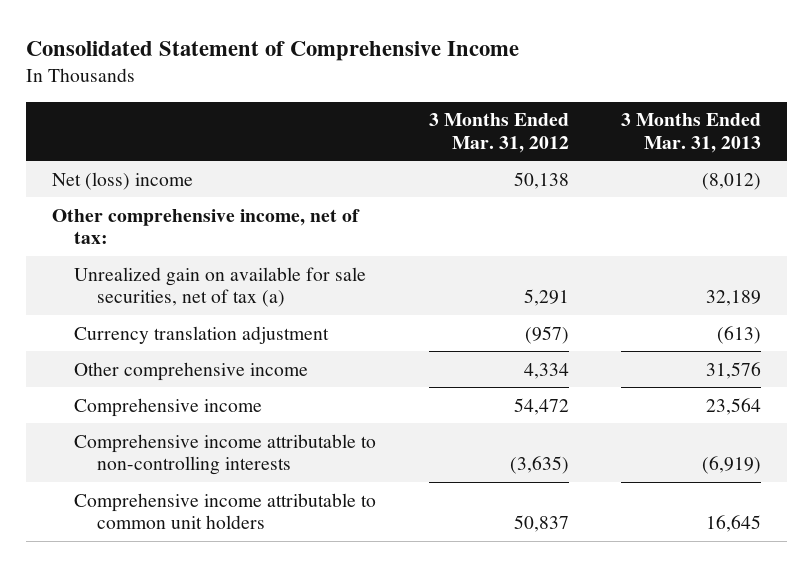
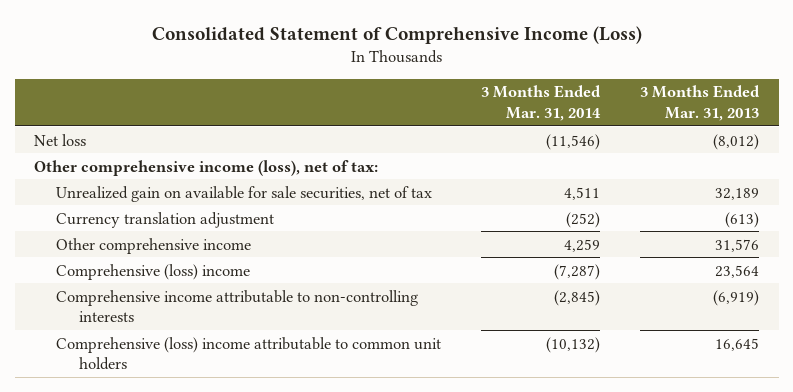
- Consolidated Statement of Comprehensive Income
+ Consolidated Statement of Comprehensive Income (Loss)
- | 3 Months Ended Mar. 31, 2012 | 3 Months Ended Mar. 31, 2013
+ | 3 Months Ended Mar. 31, 2014 | 3 Months Ended Mar. 31, 2013
- Net (loss) income | 50,138 | (8,012)
- Other comprehensive income, net of tax:
- Unrealized gain on available for sale securities, net of tax (a) | 5,291 | 32,189
+ Net loss | (11,546) | (8,012)
+ Other comprehensive income (loss), net of tax:
+ Unrealized gain on available for sale securities, net of tax | 4,511 | 32,189
- Comprehensive income | 54,472 | 23,564
+ Comprehensive (loss) income | (7,287) | 23,564
- Comprehensive income attributable to common unit holders | 50,837 | 16,645
+ Comprehensive (loss) income attributable to common unit holders | (10,132) | 16,645

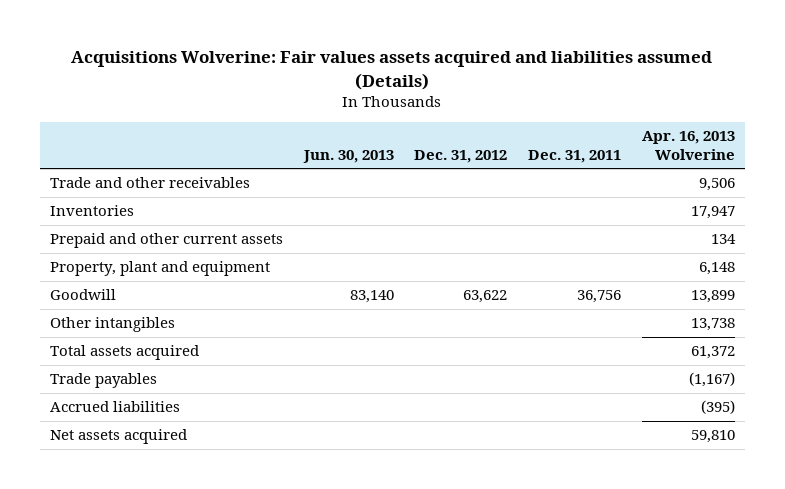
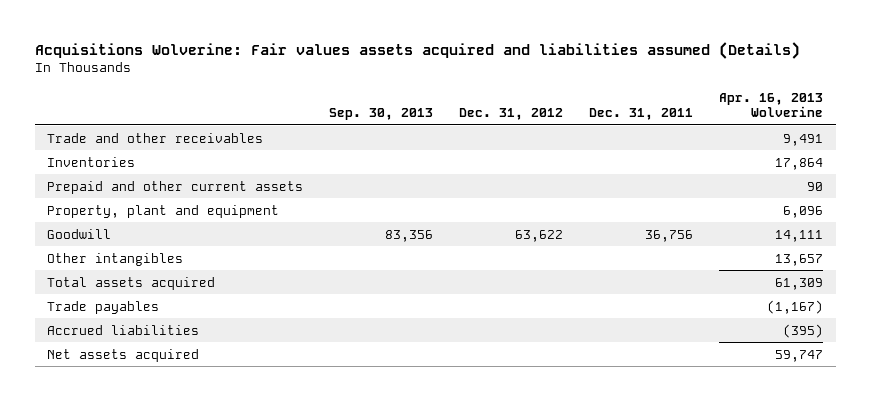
- | Jun. 30, 2013 | Dec. 31, 2012 | Dec. 31, 2011 | Apr. 16, 2013 Wolverine
+ | Sep. 30, 2013 | Dec. 31, 2012 | Dec. 31, 2011 | Apr. 16, 2013 Wolverine
- Trade and other receivables | | | | 9,506
- Inventories | | | | 17,947
- Prepaid and other current assets | | | | 134
- Property, plant and equipment | | | | 6,148
- Goodwill | 83,140 | 63,622 | 36,756 | 13,899
- Other intangibles | | | | 13,738
- Total assets acquired | | | | 61,372
+ Trade and other receivables | | | | 9,491
+ Inventories | | | | 17,864
+ Prepaid and other current assets | | | | 90
+ Property, plant and equipment | | | | 6,096
+ Goodwill | 83,356 | 63,622 | 36,756 | 14,111
+ Other intangibles | | | | 13,657
+ Total assets acquired | | | | 61,309
- Net assets acquired | | | | 59,810
+ Net assets acquired | | | | 59,747

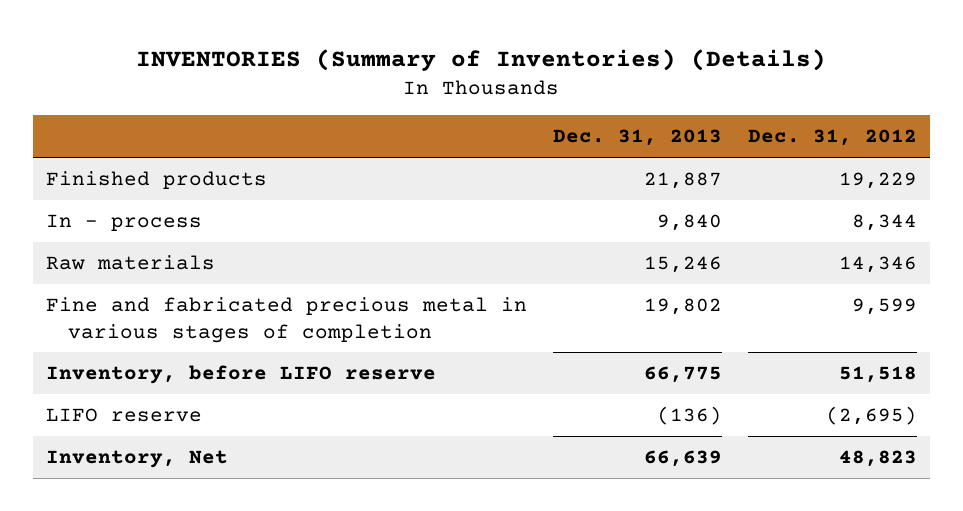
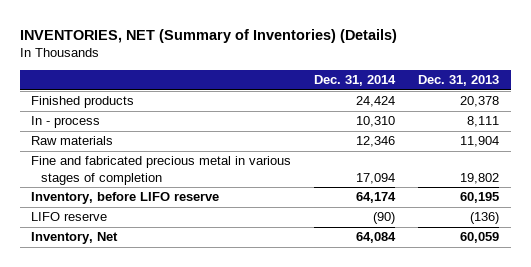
- INVENTORIES (Summary of Inventories) (Details)
+ INVENTORIES, NET (Summary of Inventories) (Details)
- | Dec. 31, 2013 | Dec. 31, 2012
+ | Dec. 31, 2014 | Dec. 31, 2013
- Finished products | 21,887 | 19,229
- In - process | 9,840 | 8,344
- Raw materials | 15,246 | 14,346
+ Finished products | 24,424 | 20,378
+ In - process | 10,310 | 8,111
+ Raw materials | 12,346 | 11,904
- Inventory, before LIFO reserve | 66,775 | 51,518
+ Inventory, before LIFO reserve | 64,174 | 60,195
- Inventory, Net | 66,639 | 48,823
+ Inventory, Net | 64,084 | 60,059

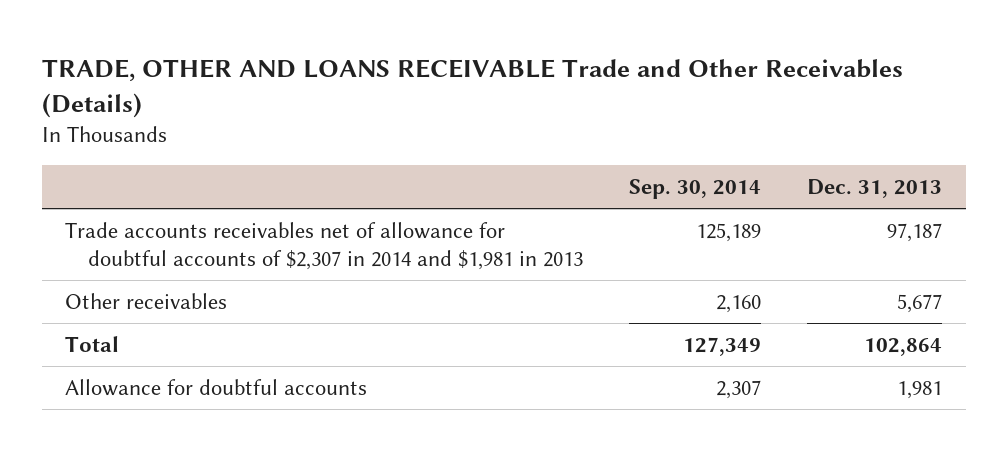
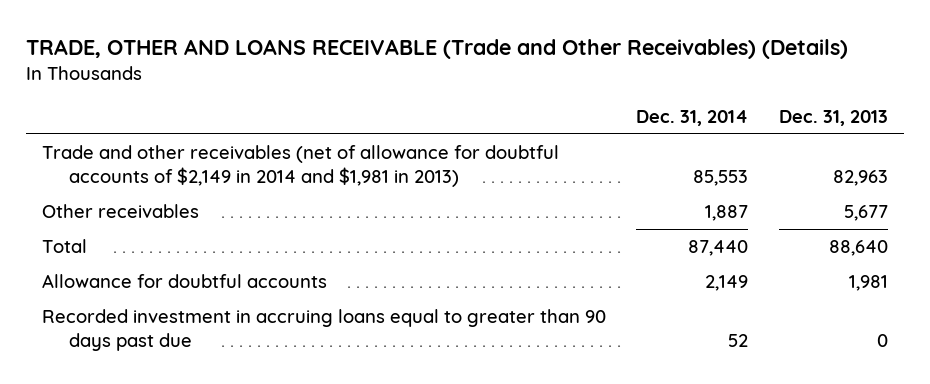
- TRADE, OTHER AND LOANS RECEIVABLE Trade and Other Receivables (Details)
+ TRADE, OTHER AND LOANS RECEIVABLE (Trade and Other Receivables) (Details)
- | Sep. 30, 2014 | Dec. 31, 2013
+ | Dec. 31, 2014 | Dec. 31, 2013
- Trade accounts receivables net of allowance for doubtful accounts of $2,307 in 2014 and $1,981 in 2013 | 125,189 | 97,187
+ Trade and other receivables (net of allowance for doubtful accounts of $2,149 in 2014 and $1,981 in 2013) | 85,553 | 82,963
- Total | 127,349 | 102,864
+ Total | 87,440 | 88,640
+ Recorded investment in accruing loans equal to greater than 90 days past due | 52 | 0

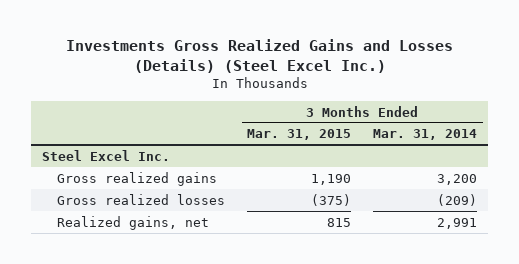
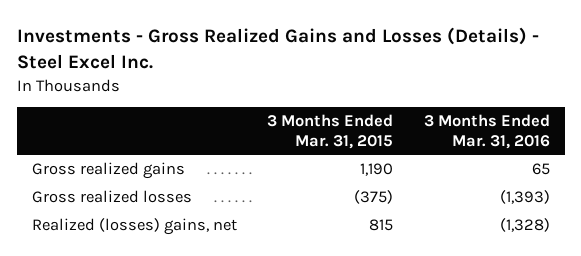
- Investments Gross Realized Gains and Losses (Details) (Steel Excel Inc.)
+ Investments - Gross Realized Gains and Losses (Details) - Steel Excel Inc.
- | 3 Months Ended Mar. 31, 2015 | 3 Months Ended Mar. 31, 2014
+ | 3 Months Ended Mar. 31, 2015 | 3 Months Ended Mar. 31, 2016
- Steel Excel Inc.
- Realized gains, net | 815 | 2,991
+ Realized (losses) gains, net | 815 | (1,328)

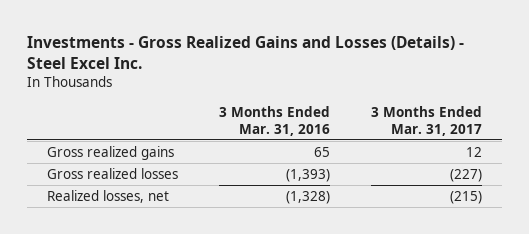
- | 3 Months Ended Mar. 31, 2015 | 3 Months Ended Mar. 31, 2016
+ | 3 Months Ended Mar. 31, 2016 | 3 Months Ended Mar. 31, 2017
- Realized (losses) gains, net | 815 | (1,328)
+ Realized losses, net | (1,328) | (215)

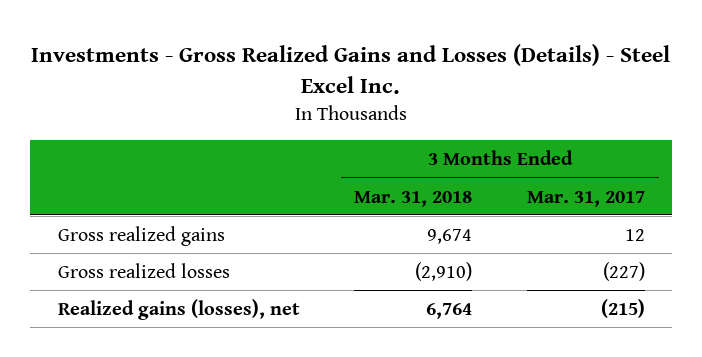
- | 3 Months Ended Mar. 31, 2016 | 3 Months Ended Mar. 31, 2017
+ | 3 Months Ended Mar. 31, 2018 | 3 Months Ended Mar. 31, 2017
- Realized losses, net | (1,328) | (215)
+ Realized gains (losses), net | 6,764 | (215)

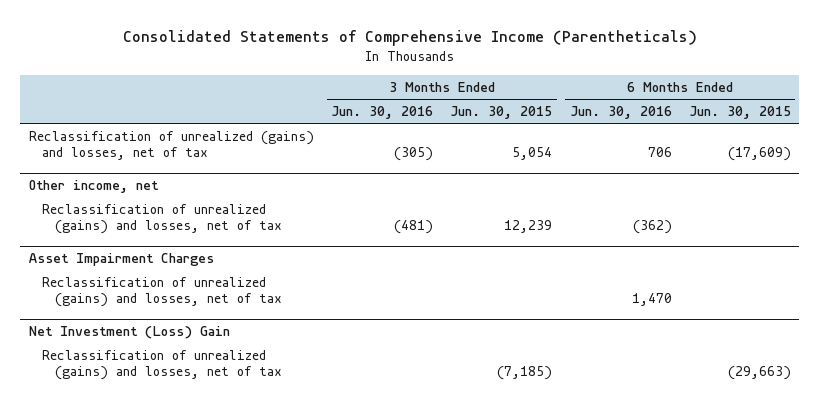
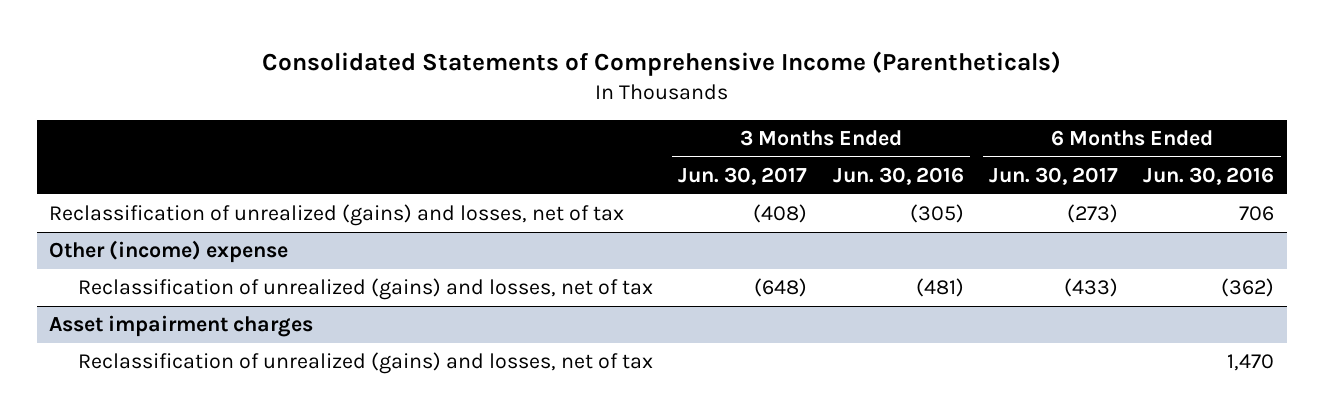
- | 3 Months Ended Jun. 30, 2016 | 3 Months Ended Jun. 30, 2015 | 6 Months Ended Jun. 30, 2016 | 6 Months Ended Jun. 30, 2015
+ | 3 Months Ended Jun. 30, 2017 | 3 Months Ended Jun. 30, 2016 | 6 Months Ended Jun. 30, 2017 | 6 Months Ended Jun. 30, 2016
- Other income, net
+ Other (income) expense
- Asset Impairment Charges
+ Asset impairment charges
- Net Investment (Loss) Gain
- Reclassification of unrealized (gains) and losses, net of tax | | (7,185) | | (29,663)

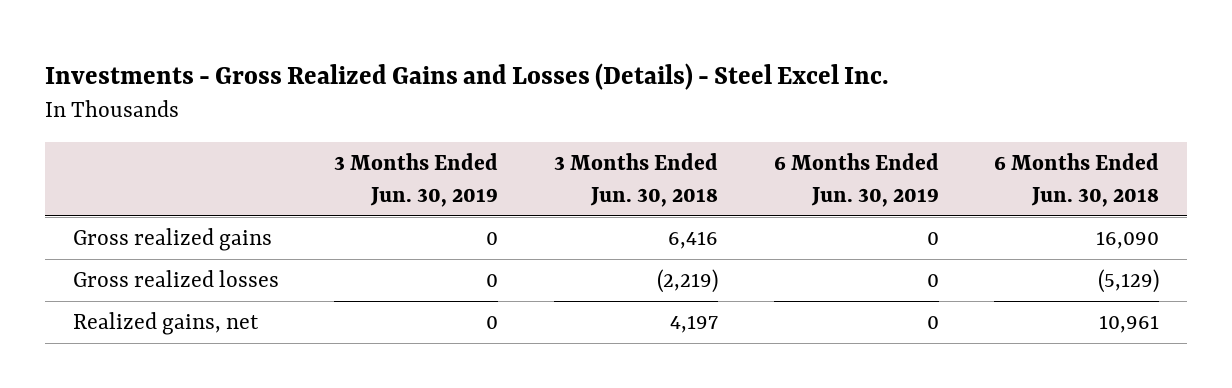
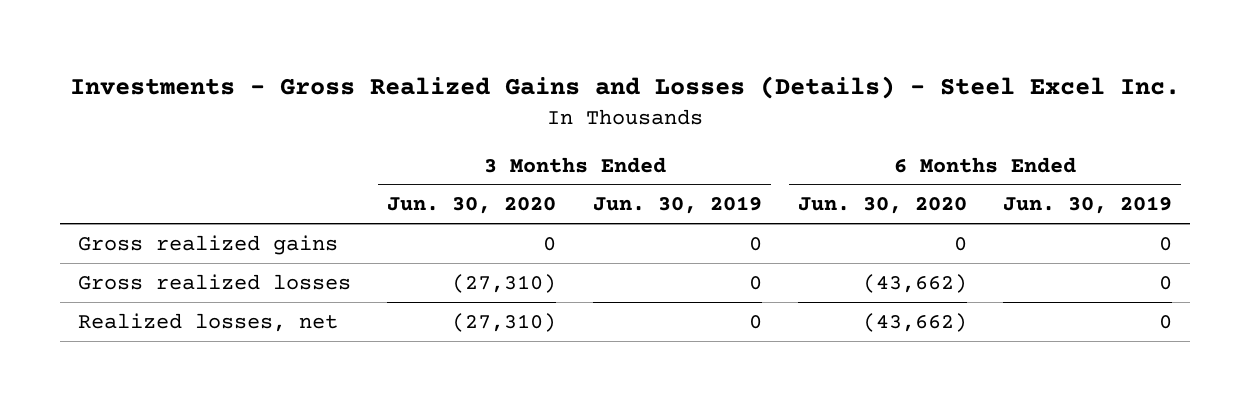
- | 3 Months Ended Jun. 30, 2019 | 3 Months Ended Jun. 30, 2018 | 6 Months Ended Jun. 30, 2019 | 6 Months Ended Jun. 30, 2018
+ | 3 Months Ended Jun. 30, 2020 | 3 Months Ended Jun. 30, 2019 | 6 Months Ended Jun. 30, 2020 | 6 Months Ended Jun. 30, 2019
- Realized gains, net | 0 | 4,197 | 0 | 10,961
+ Realized losses, net | (27,310) | 0 | (43,662) | 0

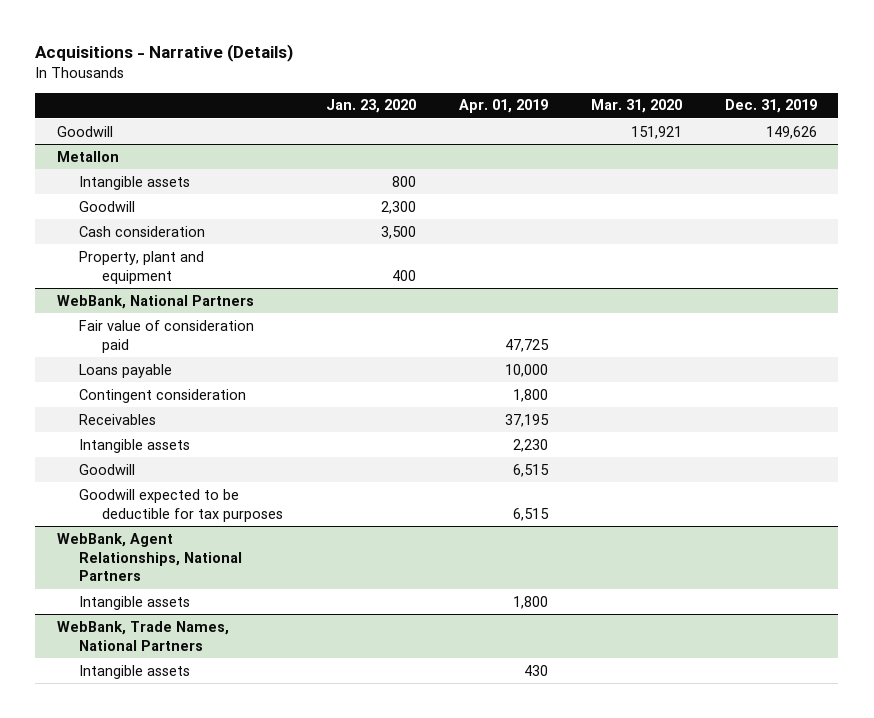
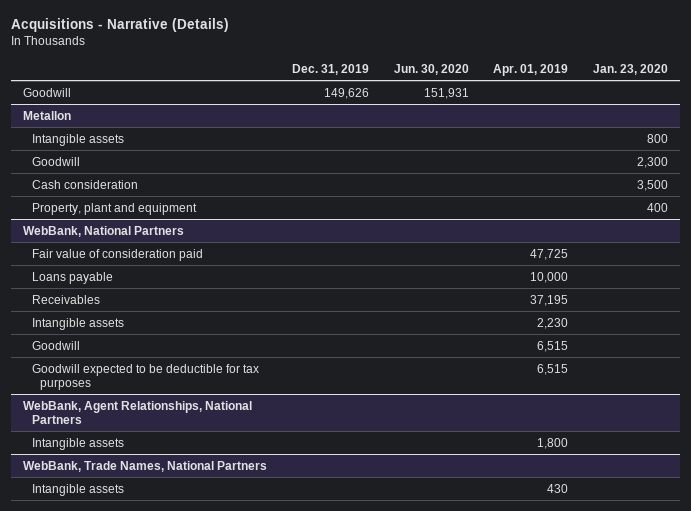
- | Jan. 23, 2020 | Apr. 01, 2019 | Mar. 31, 2020 | Dec. 31, 2019
+ | Dec. 31, 2019 | Jun. 30, 2020 | Apr. 01, 2019 | Jan. 23, 2020
@ WebBank, National Partners
- Contingent consideration | | 1,800 | |

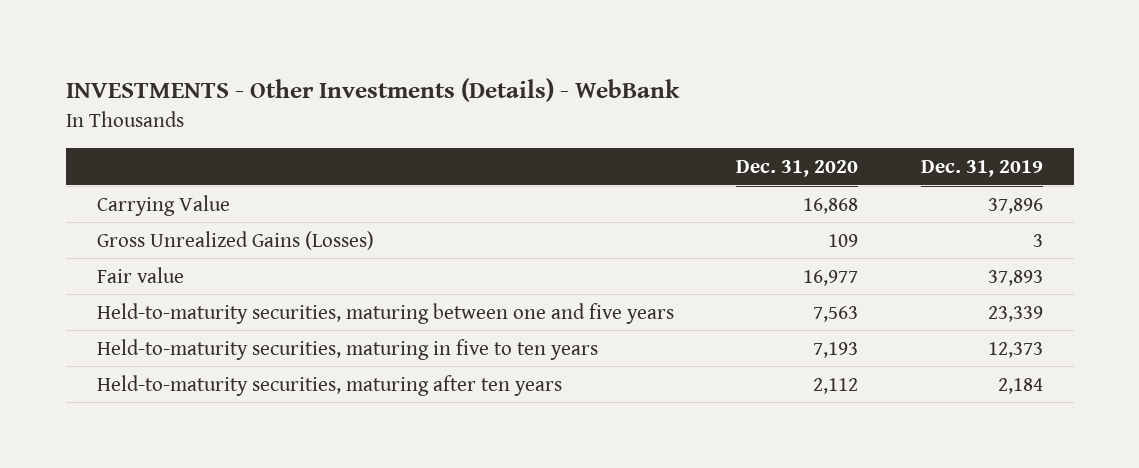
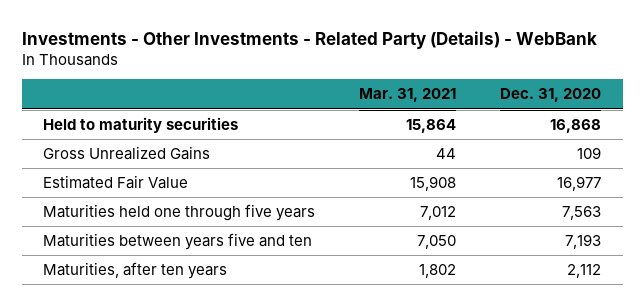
- INVESTMENTS - Other Investments (Details) - WebBank
+ Investments - Other Investments - Related Party (Details) - WebBank
- | Dec. 31, 2020 | Dec. 31, 2019
+ | Mar. 31, 2021 | Dec. 31, 2020
- Carrying Value | 16,868 | 37,896
- Gross Unrealized Gains (Losses) | 109 | 3
- Fair value | 16,977 | 37,893
- Held-to-maturity securities, maturing between one and five years | 7,563 | 23,339
- Held-to-maturity securities, maturing in five to ten years | 7,193 | 12,373
- Held-to-maturity securities, maturing after ten years | 2,112 | 2,184
+ Held to maturity securities | 15,864 | 16,868
+ Gross Unrealized Gains | 44 | 109
+ Estimated Fair Value | 15,908 | 16,977
+ Maturities held one through five years | 7,012 | 7,563
+ Maturities between years five and ten | 7,050 | 7,193
+ Maturities, after ten years | 1,802 | 2,112

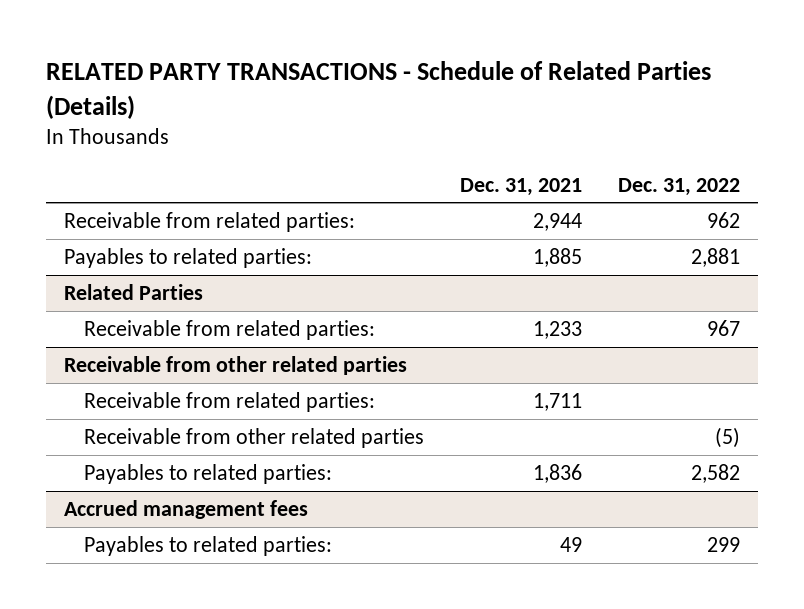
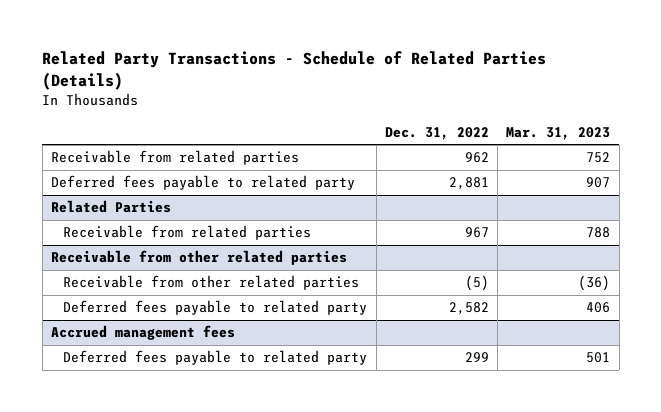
- RELATED PARTY TRANSACTIONS - Schedule of Related Parties (Details)
+ Related Party Transactions - Schedule of Related Parties (Details)
- | Dec. 31, 2021 | Dec. 31, 2022
+ | Dec. 31, 2022 | Mar. 31, 2023
- Receivable from related parties: | 2,944 | 962
- Payables to related parties: | 1,885 | 2,881
+ Receivable from related parties | 962 | 752
+ Deferred fees payable to related party | 2,881 | 907
@ Related Parties
- Receivable from related parties: | 1,233 | 967
+ Receivable from related parties | 967 | 788
@ Receivable from other related parties
- Receivable from related parties: | 1,711 |
- Payables to related parties: | 1,836 | 2,582
+ Deferred fees payable to related party | 2,582 | 406
@ Accrued management fees
- Payables to related parties: | 49 | 299
+ Deferred fees payable to related party | 299 | 501

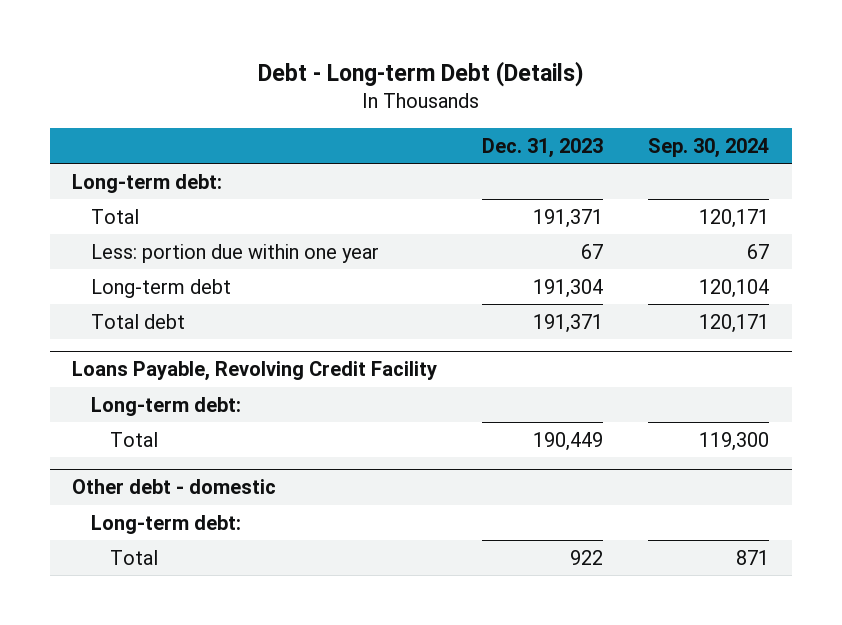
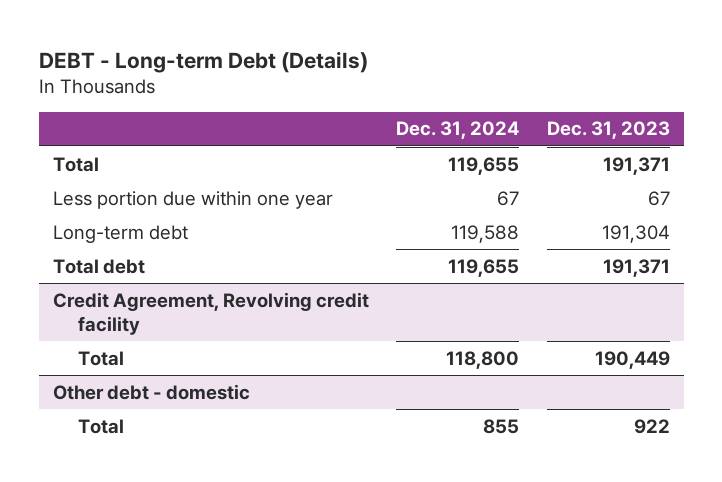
- Debt - Long-term Debt (Details)
+ DEBT - Long-term Debt (Details)
- | Dec. 31, 2023 | Sep. 30, 2024
+ | Dec. 31, 2024 | Dec. 31, 2023
- Long-term debt:
- Less: portion due within one year | 67 | 67
+ Less portion due within one year | 67 | 67
- Loans Payable, Revolving Credit Facility
- Long-term debt:
+ Credit Agreement, Revolving credit facility
@ Other debt - domestic
- Long-term debt:

